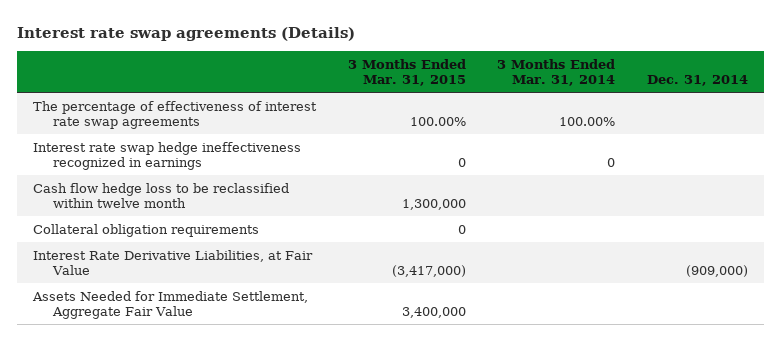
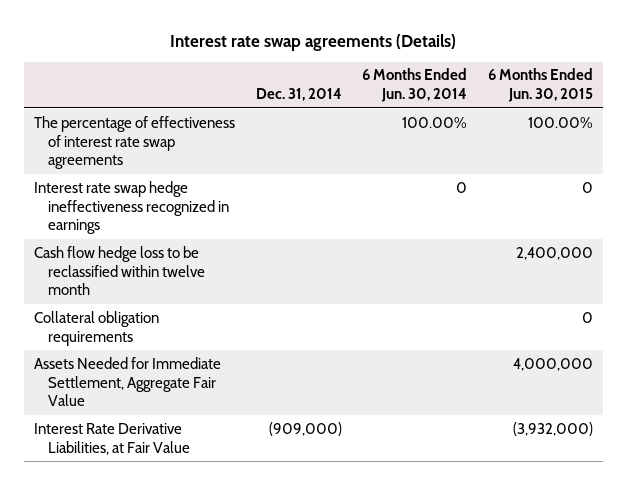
- | 3 Months Ended Mar. 31, 2015 | 3 Months Ended Mar. 31, 2014 | Dec. 31, 2014
+ | Dec. 31, 2014 | 6 Months Ended Jun. 30, 2014 | 6 Months Ended Jun. 30, 2015
moved down: Interest Rate Derivative Liabilities, at Fair Value | (909,000) | | (3,932,000)

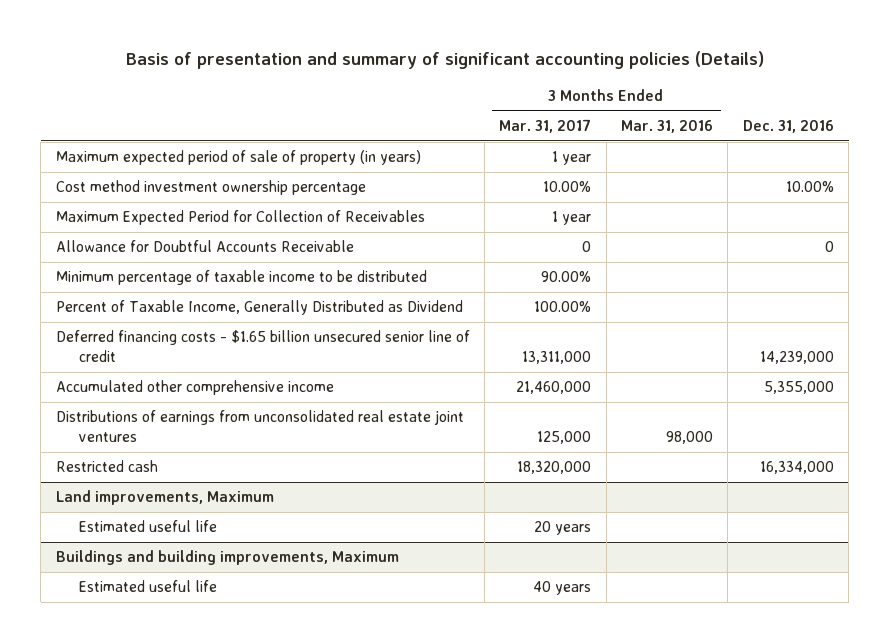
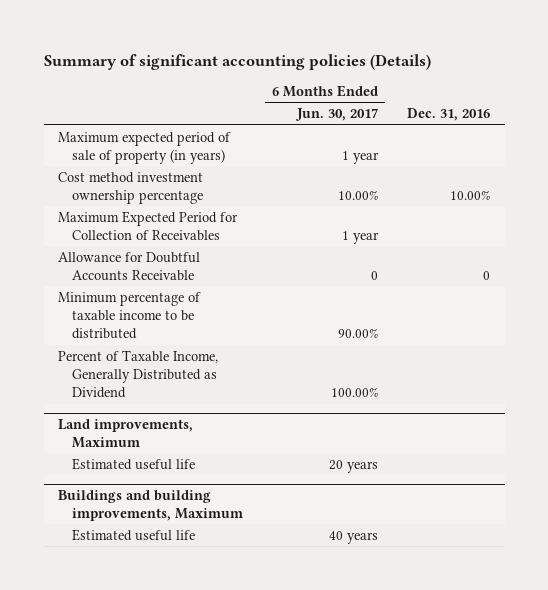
- Basis of presentation and summary of significant accounting policies (Details)
+ Summary of significant accounting policies (Details)
- | 3 Months Ended Mar. 31, 2017 | 3 Months Ended Mar. 31, 2016 | Dec. 31, 2016
+ | 6 Months Ended Jun. 30, 2017 | Dec. 31, 2016
- Deferred financing costs - $1.65 billion unsecured senior line of credit | 13,311,000 | | 14,239,000
- Accumulated other comprehensive income | 21,460,000 | | 5,355,000
- Distributions of earnings from unconsolidated real estate joint ventures | 125,000 | 98,000 |
- Restricted cash | 18,320,000 | | 16,334,000

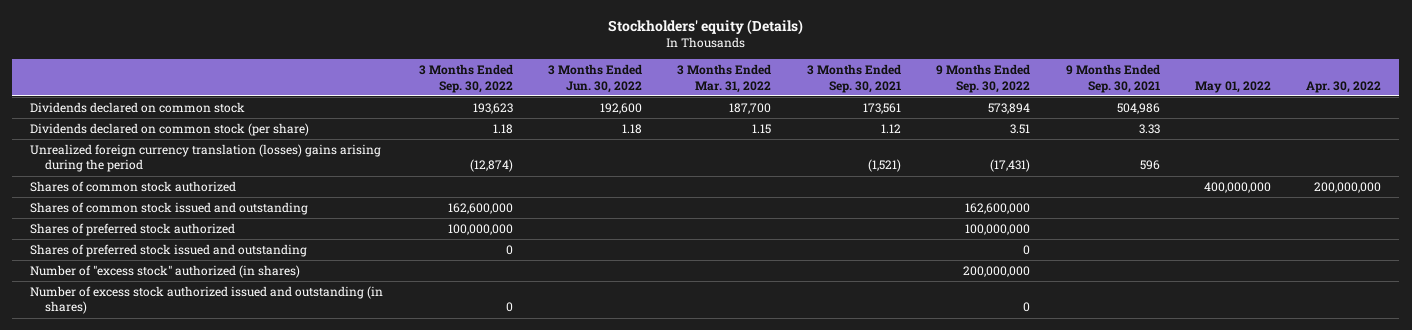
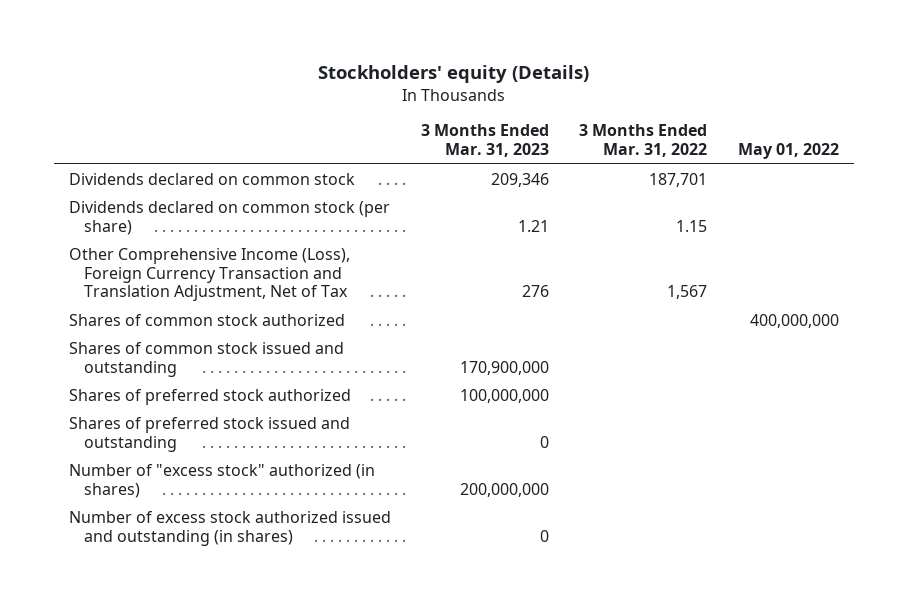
- | 3 Months Ended Sep. 30, 2022 | 3 Months Ended Jun. 30, 2022 | 3 Months Ended Mar. 31, 2022 | 3 Months Ended Sep. 30, 2021 | 9 Months Ended Sep. 30, 2022 | 9 Months Ended Sep. 30, 2021 | May 01, 2022 | Apr. 30, 2022
+ | 3 Months Ended Mar. 31, 2023 | 3 Months Ended Mar. 31, 2022 | May 01, 2022
- Dividends declared on common stock | 193,623 | 192,600 | 187,700 | 173,561 | 573,894 | 504,986 | |
+ Dividends declared on common stock | 209,346 | 187,701 |
- Unrealized foreign currency translation (losses) gains arising during the period | (12,874) | | | (1,521) | (17,431) | 596 | |
+ Other Comprehensive Income (Loss), Foreign Currency Transaction and Translation Adjustment, Net of Tax | 276 | 1,567 |

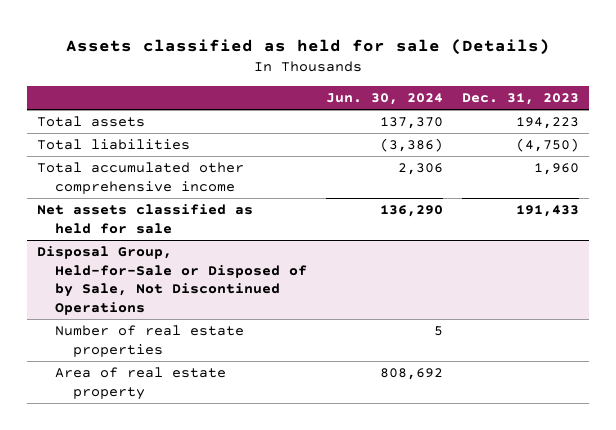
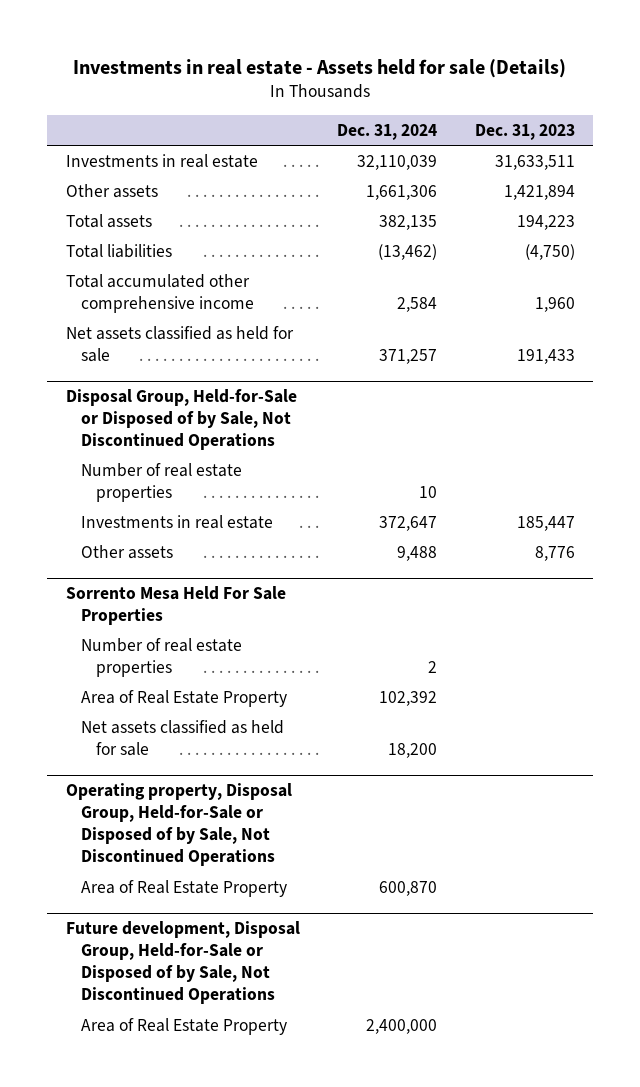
- Assets classified as held for sale (Details)
+ Investments in real estate - Assets held for sale (Details)
- | Jun. 30, 2024 | Dec. 31, 2023
+ | Dec. 31, 2024 | Dec. 31, 2023
+ Investments in real estate | 32,110,039 | 31,633,511
+ Other assets | 1,661,306 | 1,421,894
@ Disposal Group, Held-for-Sale or Disposed of by Sale, Not Discontinued Operations
- Area of real estate property | 808,692 |
+ Investments in real estate | 372,647 | 185,447
+ Other assets | 9,488 | 8,776
+ Sorrento Mesa Held For Sale Properties
+ Number of real estate properties | 2 |
+ Area of Real Estate Property | 102,392 |
+ Net assets classified as held for sale | 18,200 |
+ Operating property, Disposal Group, Held-for-Sale or Disposed of by Sale, Not Discontinued Operations
+ Area of Real Estate Property | 600,870 |
+ Future development, Disposal Group, Held-for-Sale or Disposed of by Sale, Not Discontinued Operations
+ Area of Real Estate Property | 2,400,000 |

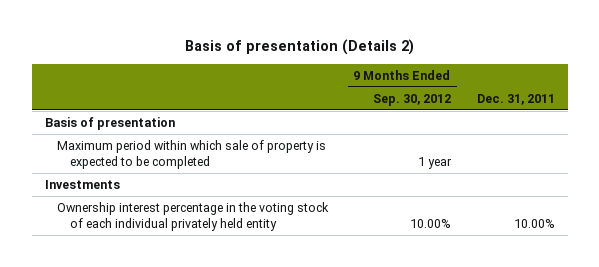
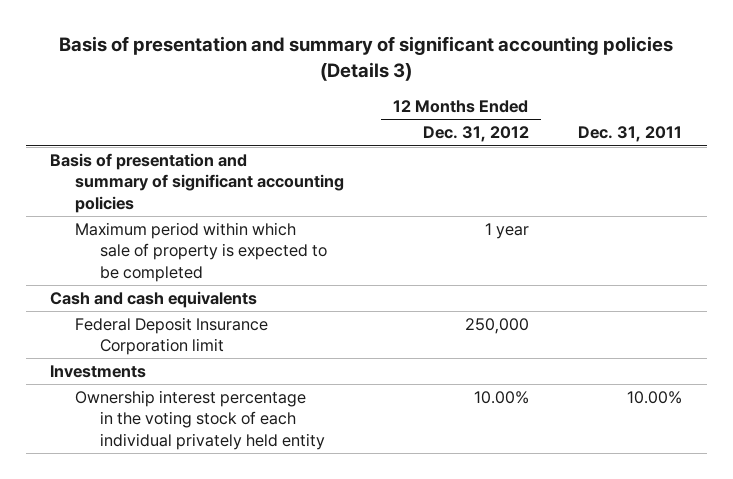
- Basis of presentation (Details 2)
+ Basis of presentation and summary of significant accounting policies (Details 3)
- | 9 Months Ended Sep. 30, 2012 | Dec. 31, 2011
+ | 12 Months Ended Dec. 31, 2012 | Dec. 31, 2011
- Basis of presentation
+ Basis of presentation and summary of significant accounting policies
+ Cash and cash equivalents
+ Federal Deposit Insurance Corporation limit | 250,000 |

